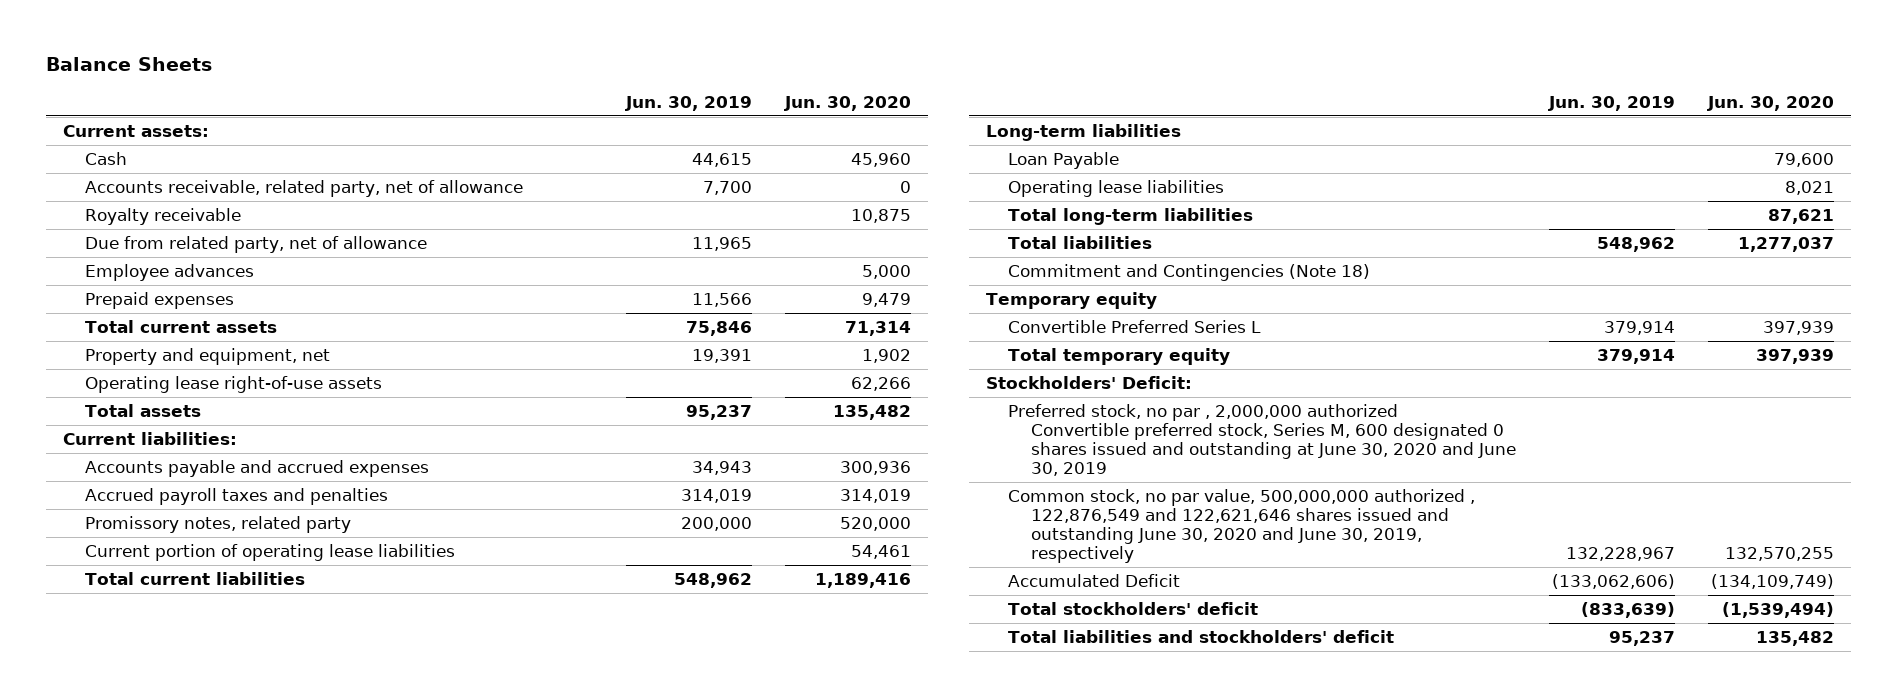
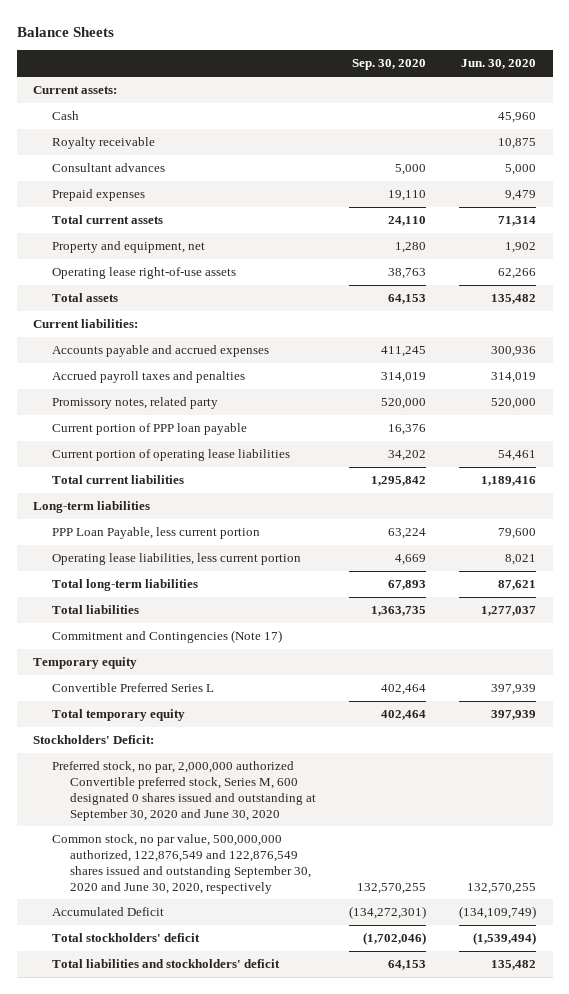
- | Jun. 30, 2019 | Jun. 30, 2020
+ | Sep. 30, 2020 | Jun. 30, 2020
- Accounts receivable, related party, net of allowance | 7,700 | 0
- Due from related party, net of allowance | 11,965 |
- Employee advances | | 5,000
+ Consultant advances | 5,000 | 5,000
+ Current portion of PPP loan payable | 16,376 |
- Loan Payable | | 79,600
- Operating lease liabilities | | 8,021
+ PPP Loan Payable, less current portion | 63,224 | 79,600
+ Operating lease liabilities, less current portion | 4,669 | 8,021
- Commitment and Contingencies (Note 18)
+ Commitment and Contingencies (Note 17)
- Preferred stock, no par , 2,000,000 authorized Convertible preferred stock, Series M, 600 designated 0 shares issued and outstanding at June 30, 2020 and June 30, 2019
- Common stock, no par value, 500,000,000 authorized , 122,876,549 and 122,621,646 shares issued and outstanding June 30, 2020 and June 30, 2019, respectively | 132,228,967 | 132,570,255
+ Preferred stock, no par, 2,000,000 authorized Convertible preferred stock, Series M, 600 designated 0 shares issued and outstanding at September 30, 2020 and June 30, 2020
+ Common stock, no par value, 500,000,000 authorized, 122,876,549 and 122,876,549 shares issued and outstanding September 30, 2020 and June 30, 2020, respectively | 132,570,255 | 132,570,255

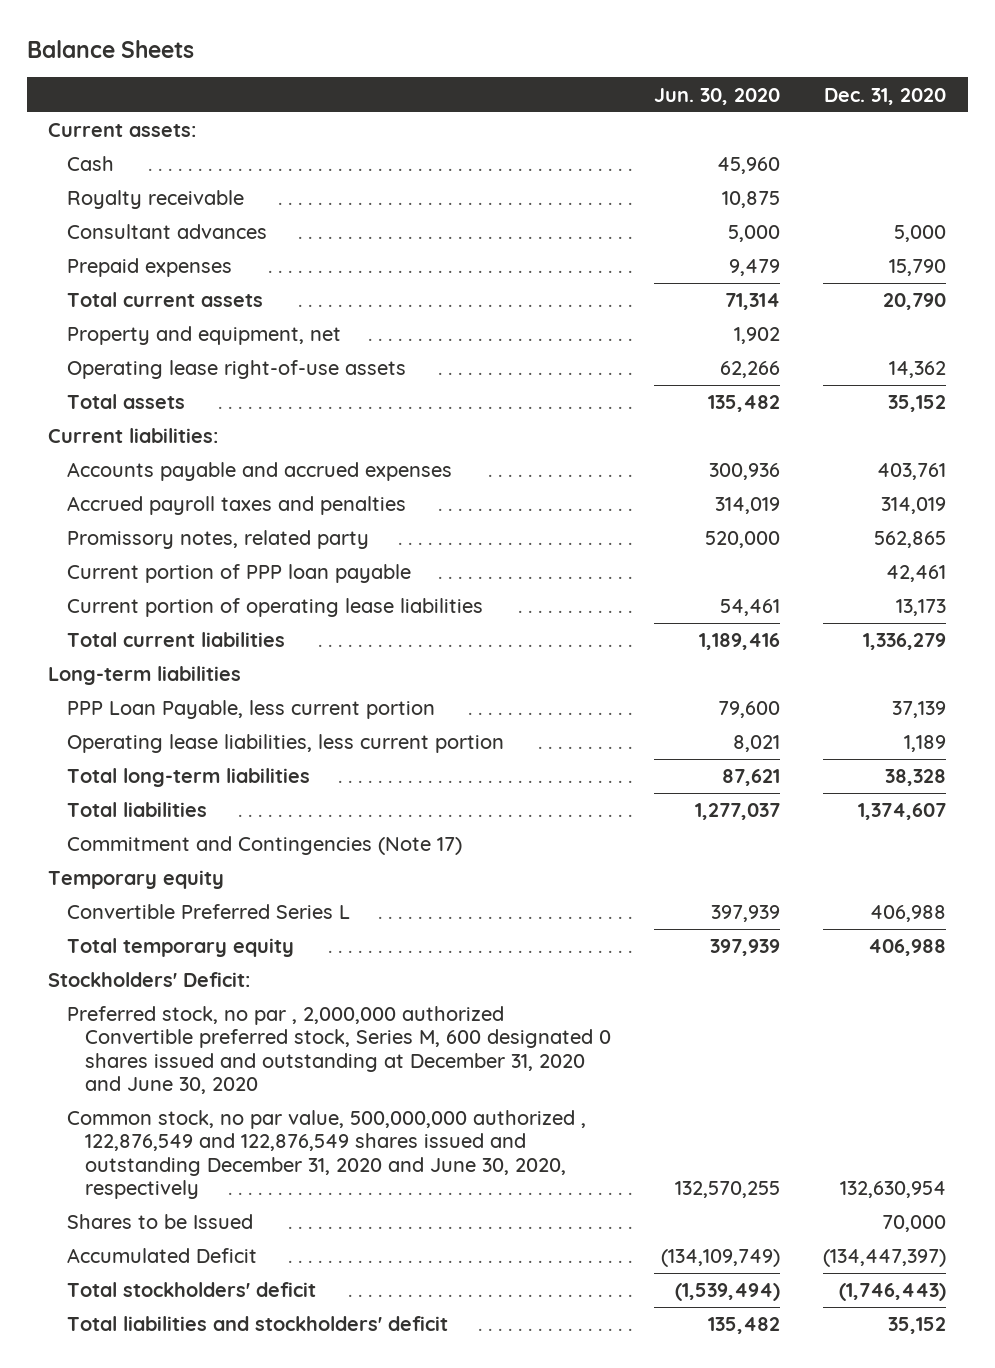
- | Sep. 30, 2020 | Jun. 30, 2020
+ | Jun. 30, 2020 | Dec. 31, 2020
- Preferred stock, no par, 2,000,000 authorized Convertible preferred stock, Series M, 600 designated 0 shares issued and outstanding at September 30, 2020 and June 30, 2020
- Common stock, no par value, 500,000,000 authorized, 122,876,549 and 122,876,549 shares issued and outstanding September 30, 2020 and June 30, 2020, respectively | 132,570,255 | 132,570,255
+ Preferred stock, no par , 2,000,000 authorized Convertible preferred stock, Series M, 600 designated 0 shares issued and outstanding at December 31, 2020 and June 30, 2020
+ Common stock, no par value, 500,000,000 authorized , 122,876,549 and 122,876,549 shares issued and outstanding December 31, 2020 and June 30, 2020, respectively | 132,570,255 | 132,630,954
+ Shares to be Issued | | 70,000

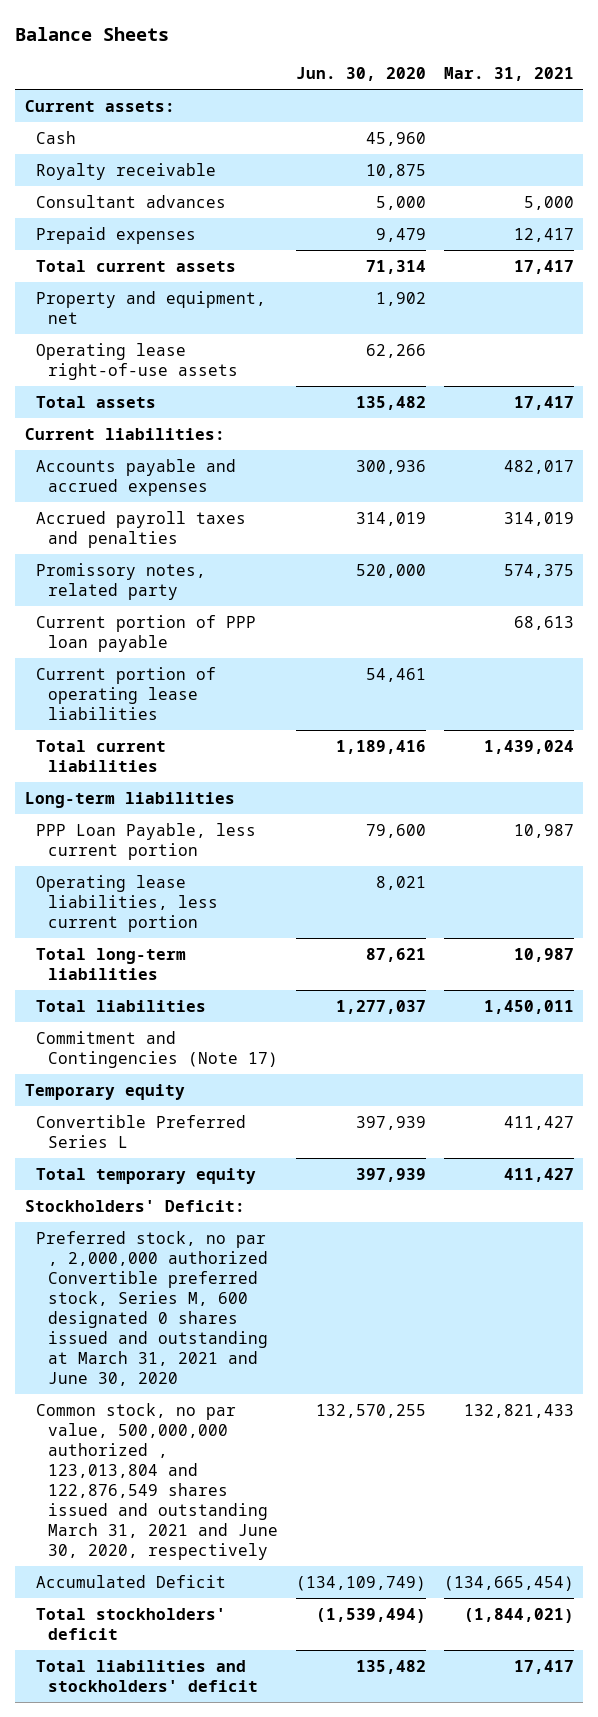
- | Jun. 30, 2020 | Dec. 31, 2020
+ | Jun. 30, 2020 | Mar. 31, 2021
- Preferred stock, no par , 2,000,000 authorized Convertible preferred stock, Series M, 600 designated 0 shares issued and outstanding at December 31, 2020 and June 30, 2020
- Common stock, no par value, 500,000,000 authorized , 122,876,549 and 122,876,549 shares issued and outstanding December 31, 2020 and June 30, 2020, respectively | 132,570,255 | 132,630,954
- Shares to be Issued | | 70,000
+ Preferred stock, no par , 2,000,000 authorized Convertible preferred stock, Series M, 600 designated 0 shares issued and outstanding at March 31, 2021 and June 30, 2020
+ Common stock, no par value, 500,000,000 authorized , 123,013,804 and 122,876,549 shares issued and outstanding March 31, 2021 and June 30, 2020, respectively | 132,570,255 | 132,821,433

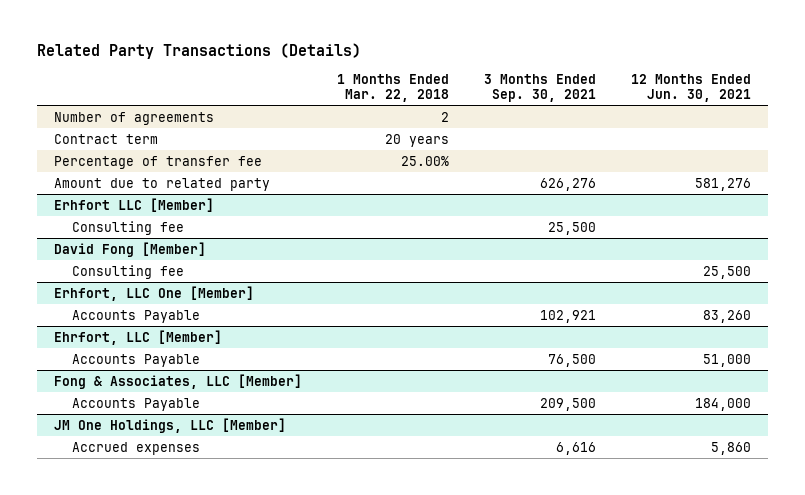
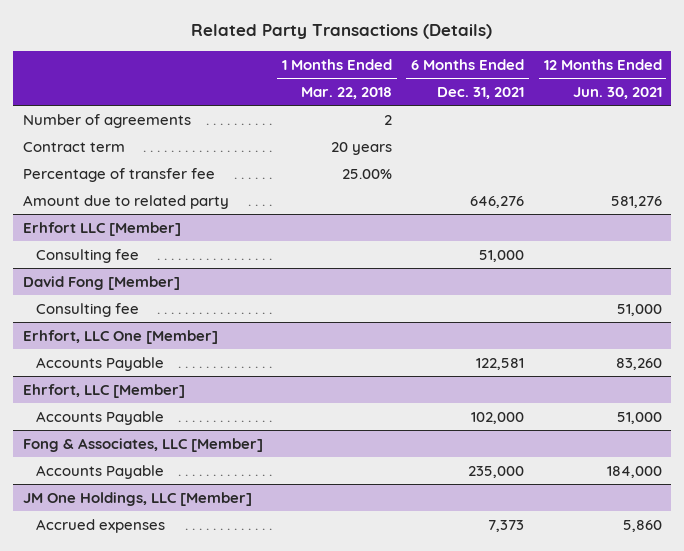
- | 1 Months Ended Mar. 22, 2018 | 3 Months Ended Sep. 30, 2021 | 12 Months Ended Jun. 30, 2021
+ | 1 Months Ended Mar. 22, 2018 | 6 Months Ended Dec. 31, 2021 | 12 Months Ended Jun. 30, 2021
@ David Fong [Member]
- Consulting fee | | | 25,500
+ Consulting fee | | | 51,000

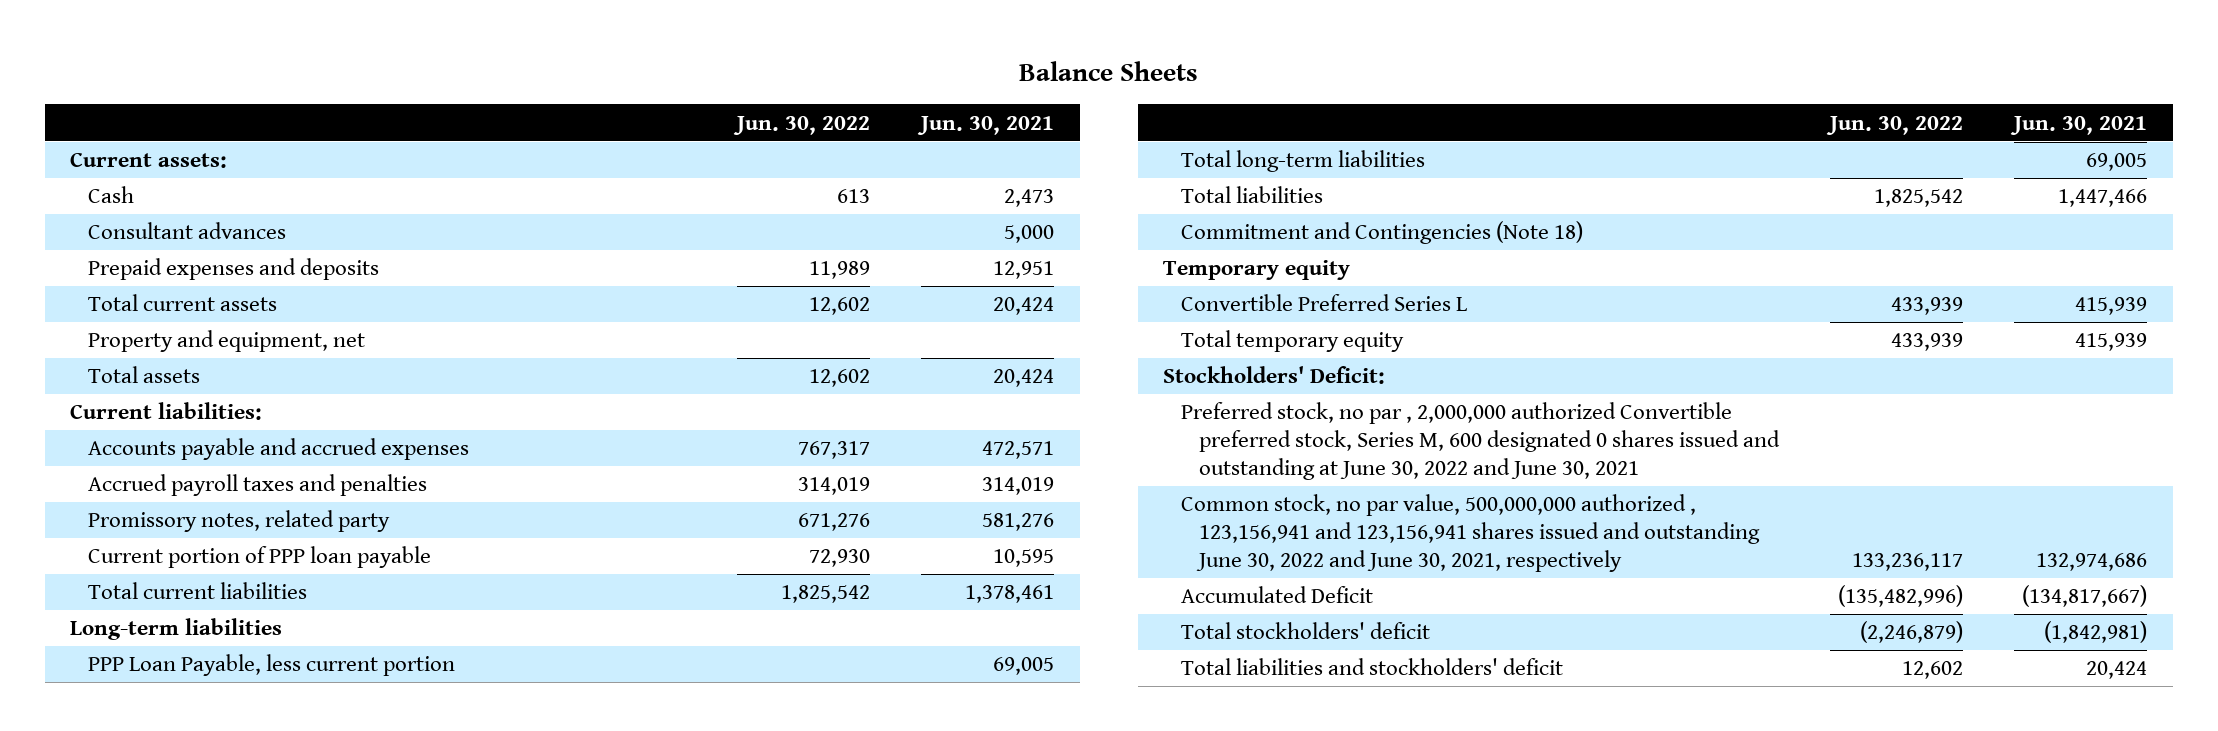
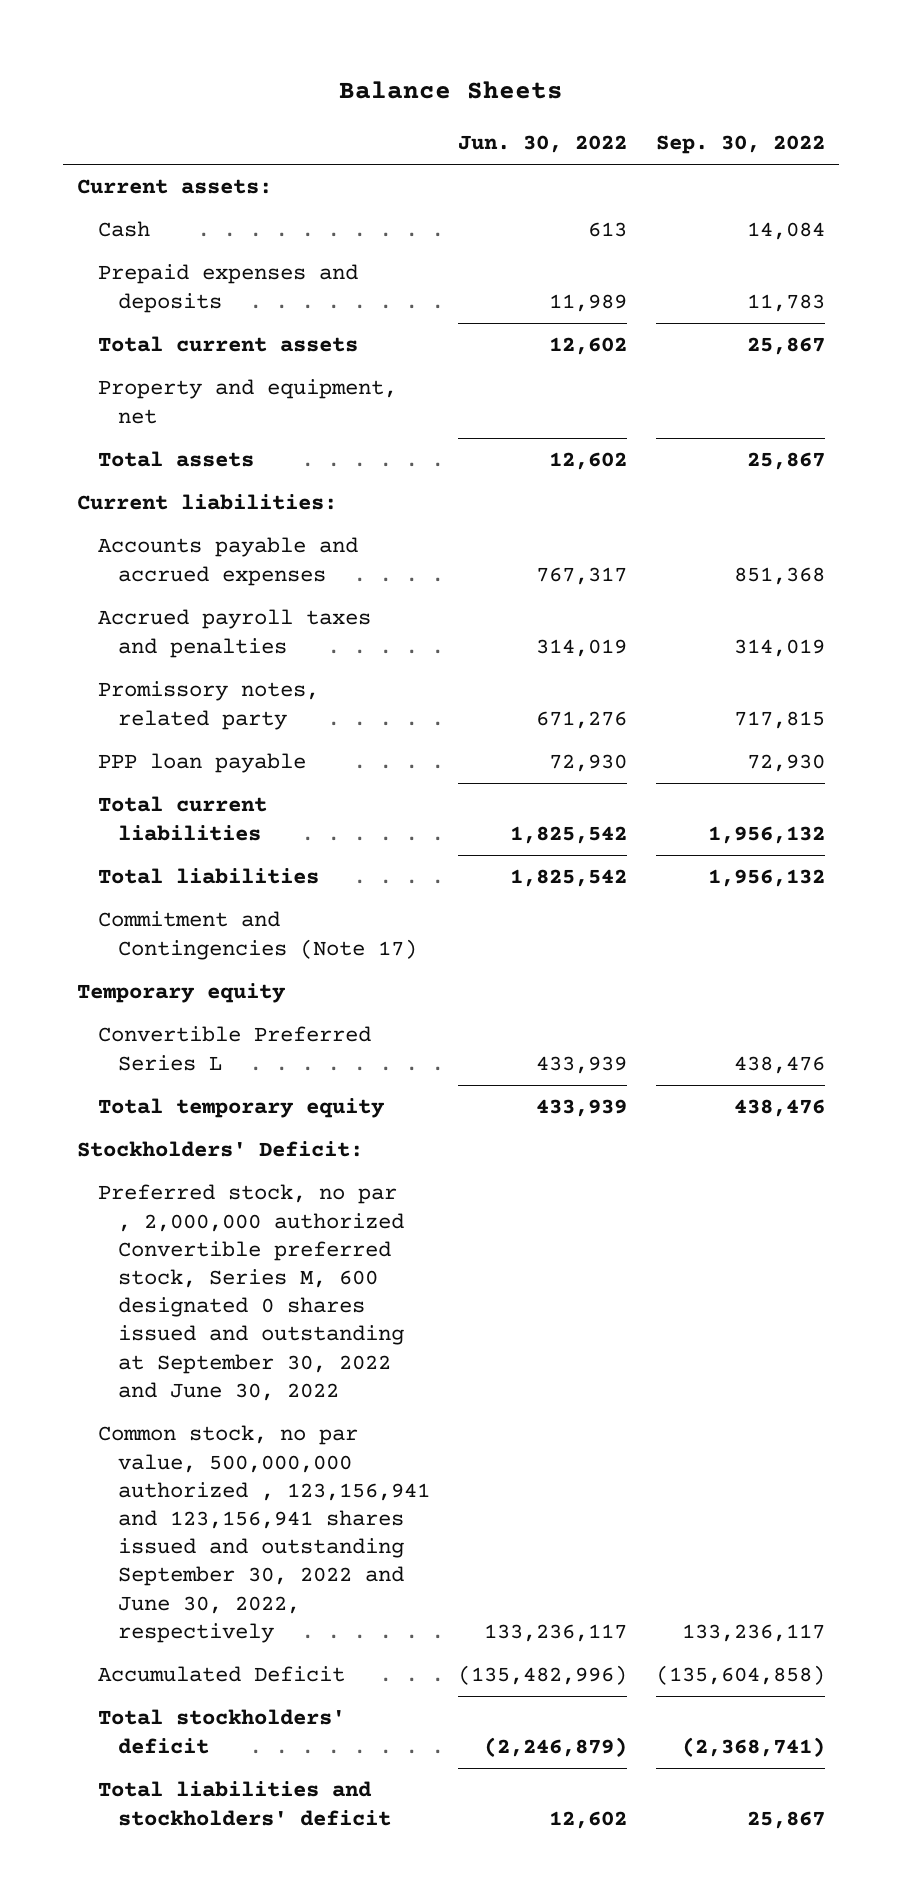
- | Jun. 30, 2022 | Jun. 30, 2021
+ | Jun. 30, 2022 | Sep. 30, 2022
- Consultant advances | | 5,000
- Current portion of PPP loan payable | 72,930 | 10,595
+ PPP loan payable | 72,930 | 72,930
- Long-term liabilities
- PPP Loan Payable, less current portion | | 69,005
- Total long-term liabilities | | 69,005
- Commitment and Contingencies (Note 18)
+ Commitment and Contingencies (Note 17)
- Preferred stock, no par , 2,000,000 authorized Convertible preferred stock, Series M, 600 designated 0 shares issued and outstanding at June 30, 2022 and June 30, 2021
- Common stock, no par value, 500,000,000 authorized , 123,156,941 and 123,156,941 shares issued and outstanding June 30, 2022 and June 30, 2021, respectively | 133,236,117 | 132,974,686
+ Preferred stock, no par , 2,000,000 authorized Convertible preferred stock, Series M, 600 designated 0 shares issued and outstanding at September 30, 2022 and June 30, 2022
+ Common stock, no par value, 500,000,000 authorized , 123,156,941 and 123,156,941 shares issued and outstanding September 30, 2022 and June 30, 2022, respectively | 133,236,117 | 133,236,117

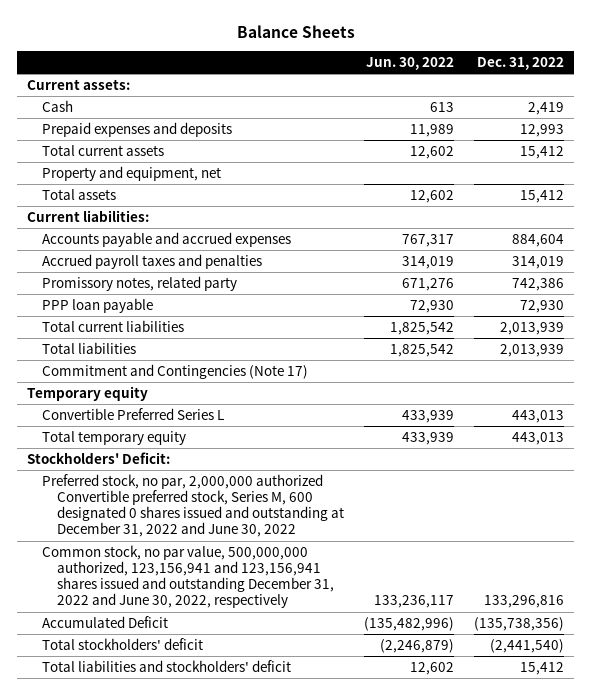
- | Jun. 30, 2022 | Sep. 30, 2022
+ | Jun. 30, 2022 | Dec. 31, 2022
- Preferred stock, no par , 2,000,000 authorized Convertible preferred stock, Series M, 600 designated 0 shares issued and outstanding at September 30, 2022 and June 30, 2022
- Common stock, no par value, 500,000,000 authorized , 123,156,941 and 123,156,941 shares issued and outstanding September 30, 2022 and June 30, 2022, respectively | 133,236,117 | 133,236,117
+ Preferred stock, no par, 2,000,000 authorized Convertible preferred stock, Series M, 600 designated 0 shares issued and outstanding at December 31, 2022 and June 30, 2022
+ Common stock, no par value, 500,000,000 authorized, 123,156,941 and 123,156,941 shares issued and outstanding December 31, 2022 and June 30, 2022, respectively | 133,236,117 | 133,296,816

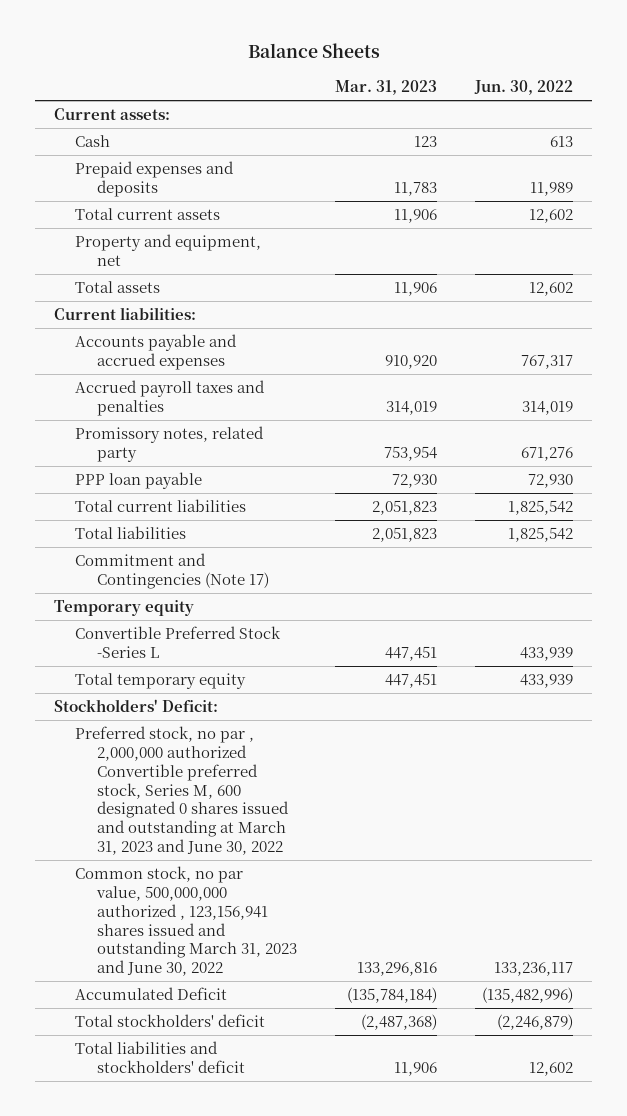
- | Jun. 30, 2022 | Dec. 31, 2022
+ | Mar. 31, 2023 | Jun. 30, 2022
- Convertible Preferred Series L | 433,939 | 443,013
+ Convertible Preferred Stock -Series L | 447,451 | 433,939
- Preferred stock, no par, 2,000,000 authorized Convertible preferred stock, Series M, 600 designated 0 shares issued and outstanding at December 31, 2022 and June 30, 2022
- Common stock, no par value, 500,000,000 authorized, 123,156,941 and 123,156,941 shares issued and outstanding December 31, 2022 and June 30, 2022, respectively | 133,236,117 | 133,296,816
+ Preferred stock, no par , 2,000,000 authorized Convertible preferred stock, Series M, 600 designated 0 shares issued and outstanding at March 31, 2023 and June 30, 2022
+ Common stock, no par value, 500,000,000 authorized , 123,156,941 shares issued and outstanding March 31, 2023 and June 30, 2022 | 133,296,816 | 133,236,117

